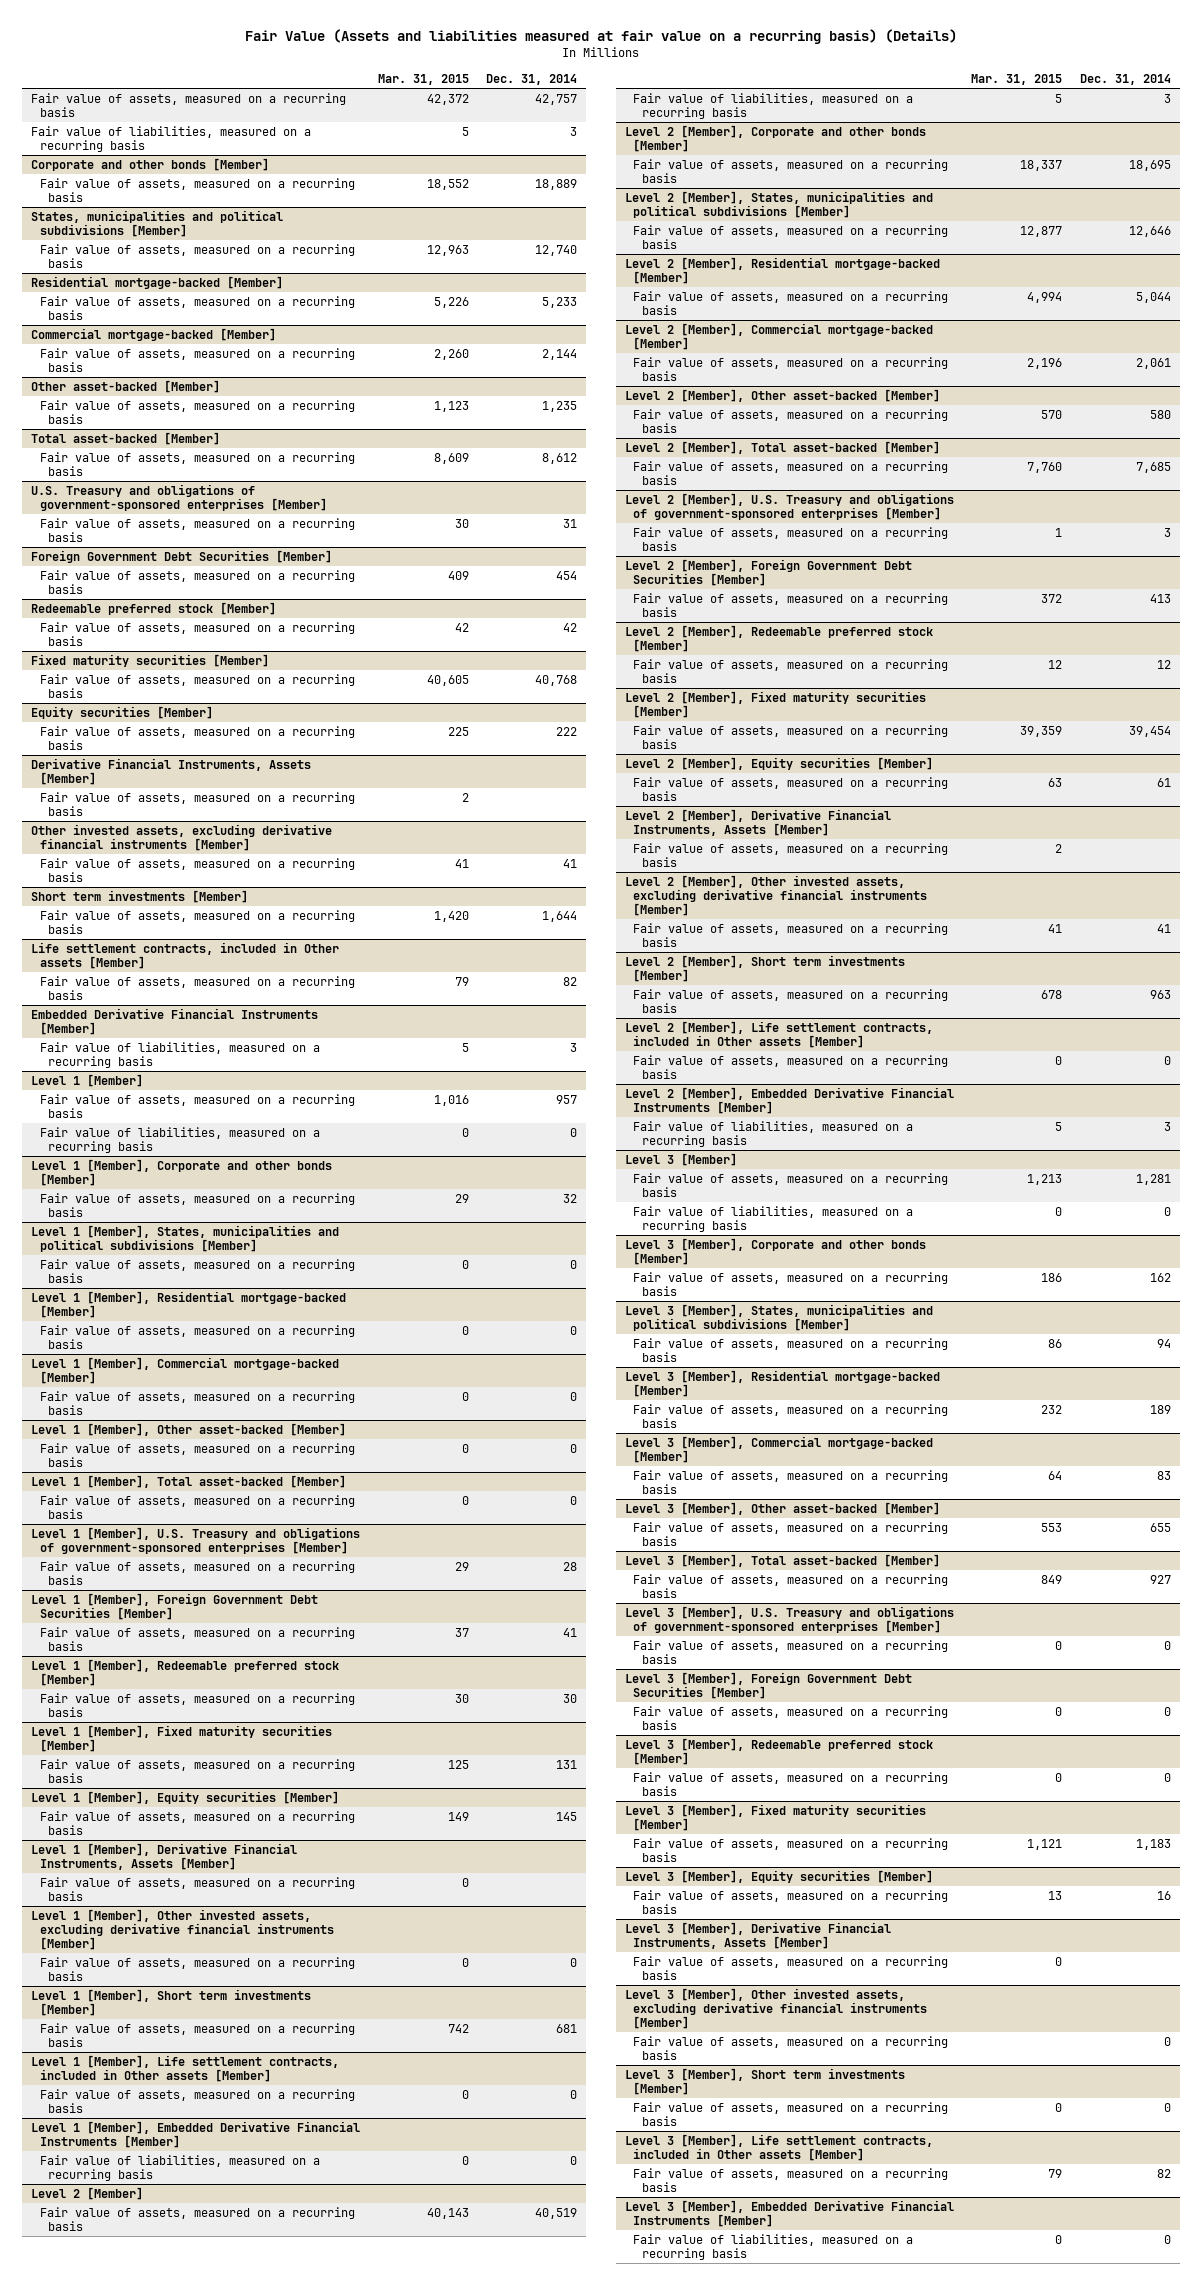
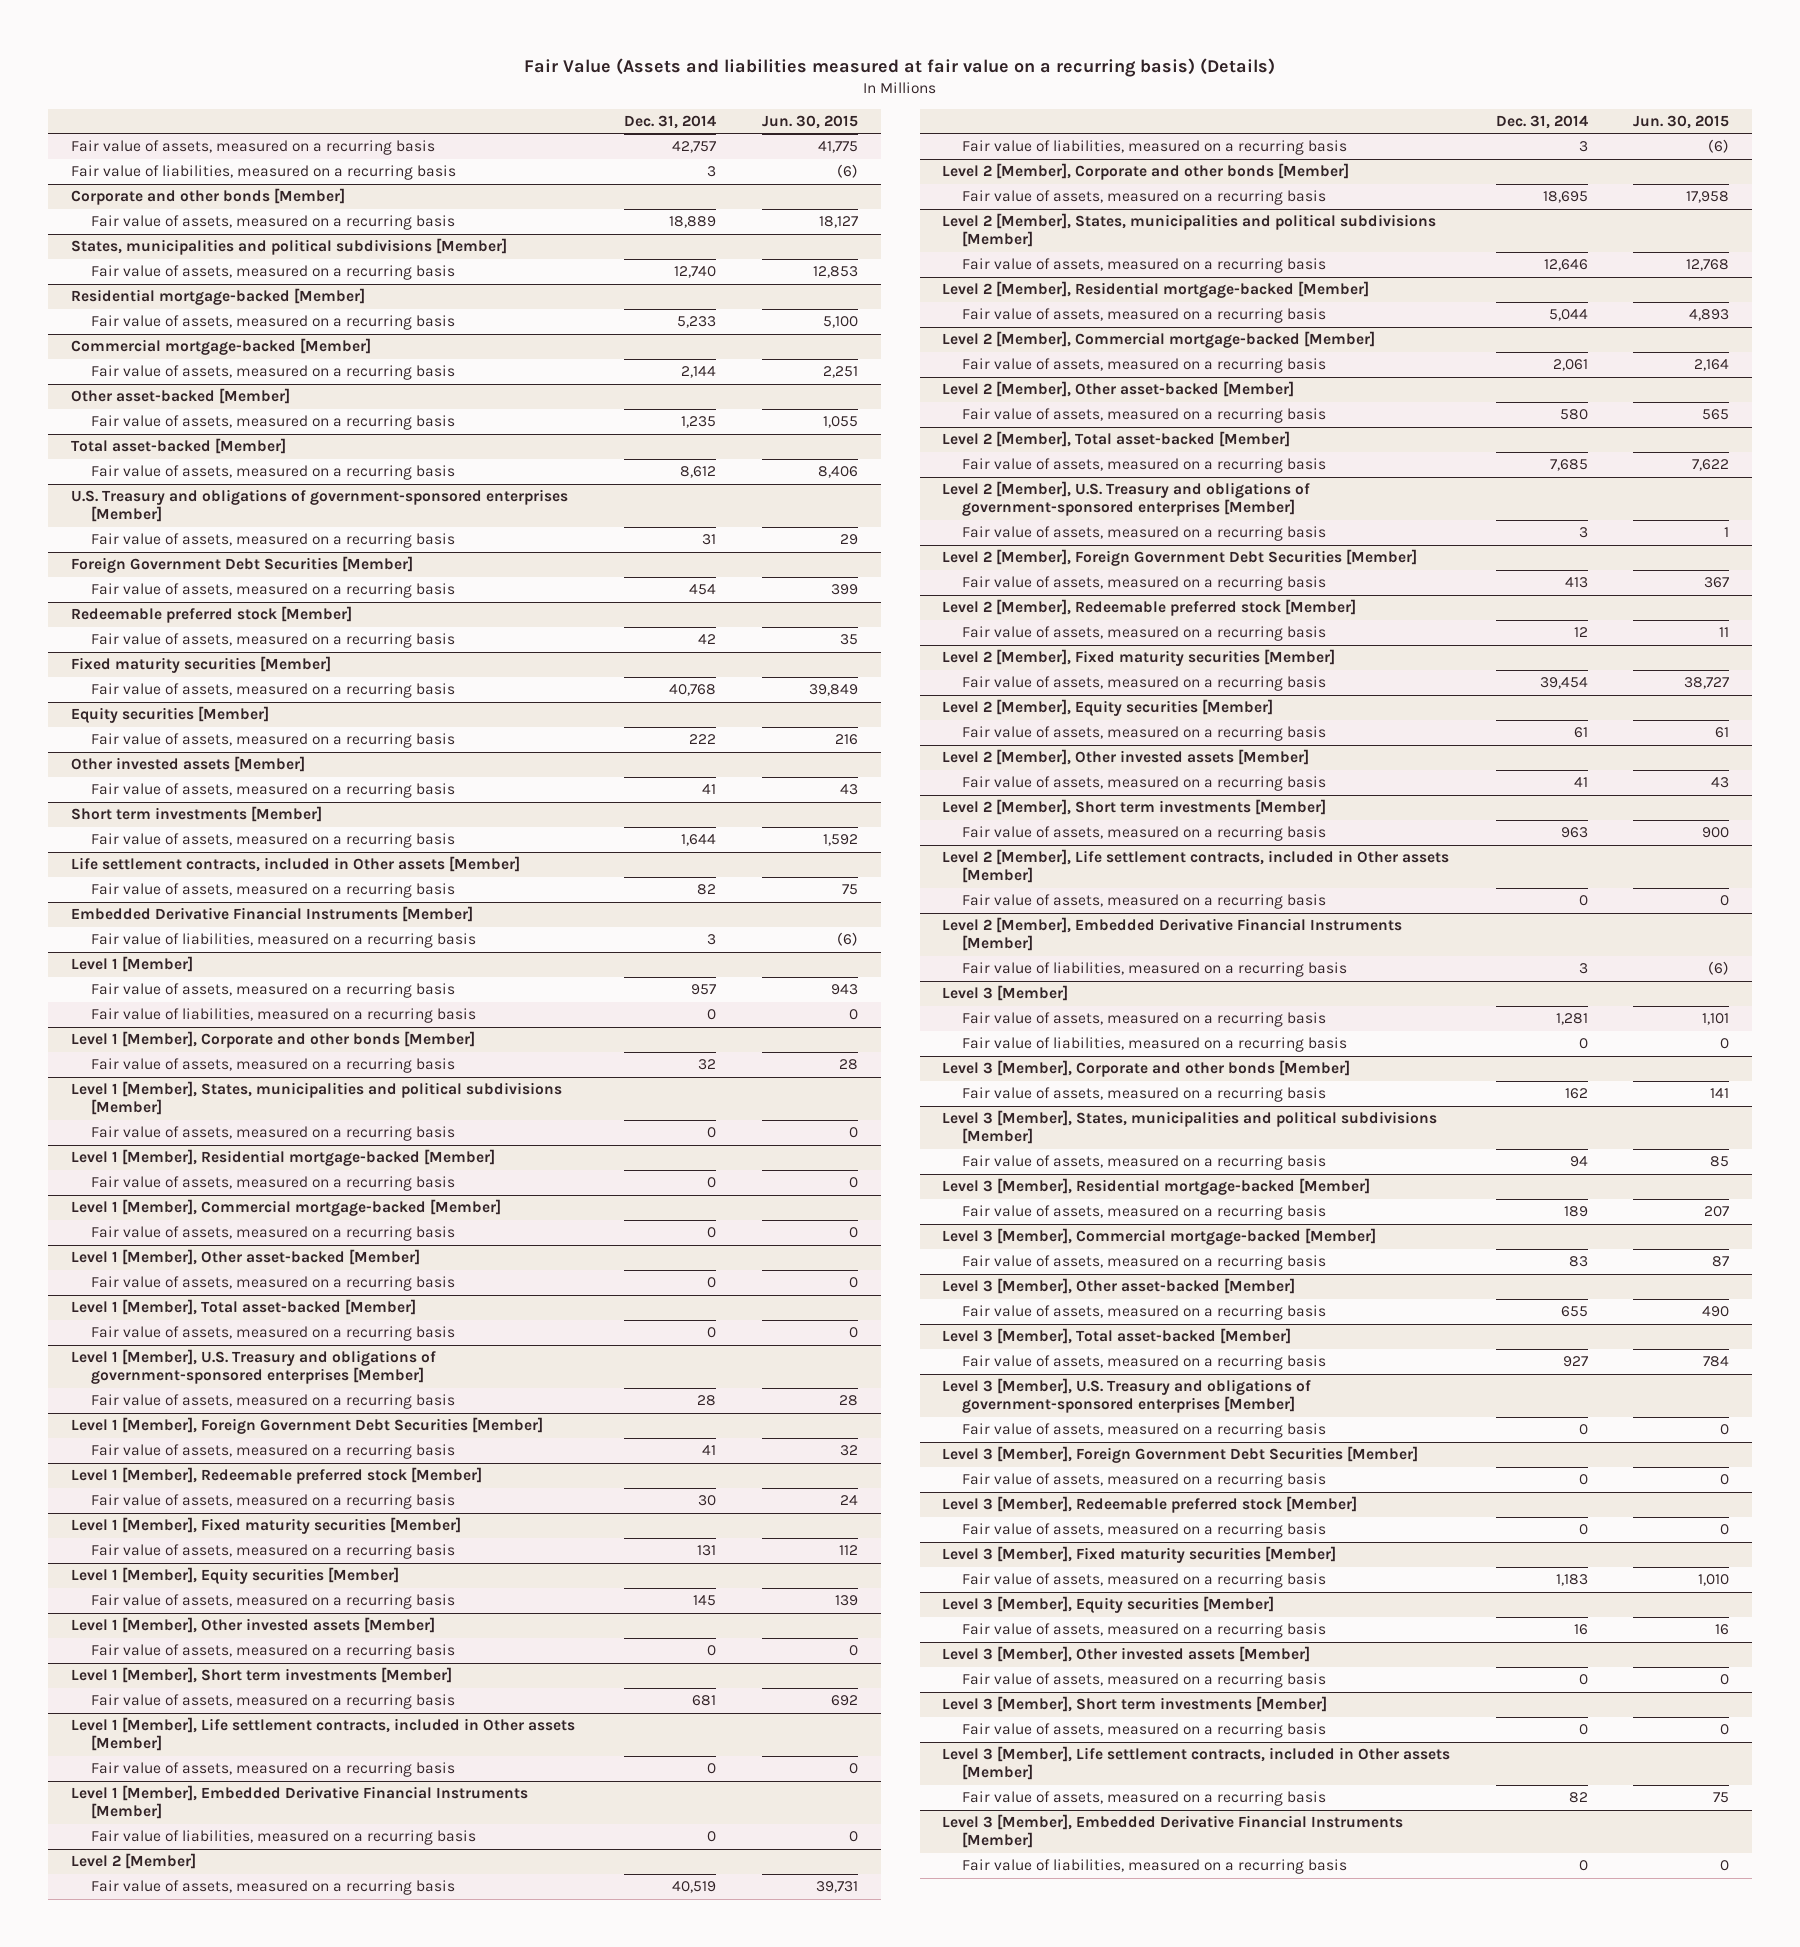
- | Mar. 31, 2015 | Dec. 31, 2014
+ | Dec. 31, 2014 | Jun. 30, 2015
- Derivative Financial Instruments, Assets [Member]
- Fair value of assets, measured on a recurring basis | 2 |
- Other invested assets, excluding derivative financial instruments [Member]
+ Other invested assets [Member]
- Level 1 [Member], Derivative Financial Instruments, Assets [Member]
- Fair value of assets, measured on a recurring basis | 0 |
- Level 1 [Member], Other invested assets, excluding derivative financial instruments [Member]
+ Level 1 [Member], Other invested assets [Member]
- Level 2 [Member], Derivative Financial Instruments, Assets [Member]
- Fair value of assets, measured on a recurring basis | 2 |
- Level 2 [Member], Other invested assets, excluding derivative financial instruments [Member]
+ Level 2 [Member], Other invested assets [Member]
- Level 3 [Member], Derivative Financial Instruments, Assets [Member]
- Fair value of assets, measured on a recurring basis | 0 |
- Level 3 [Member], Other invested assets, excluding derivative financial instruments [Member]
+ Level 3 [Member], Other invested assets [Member]

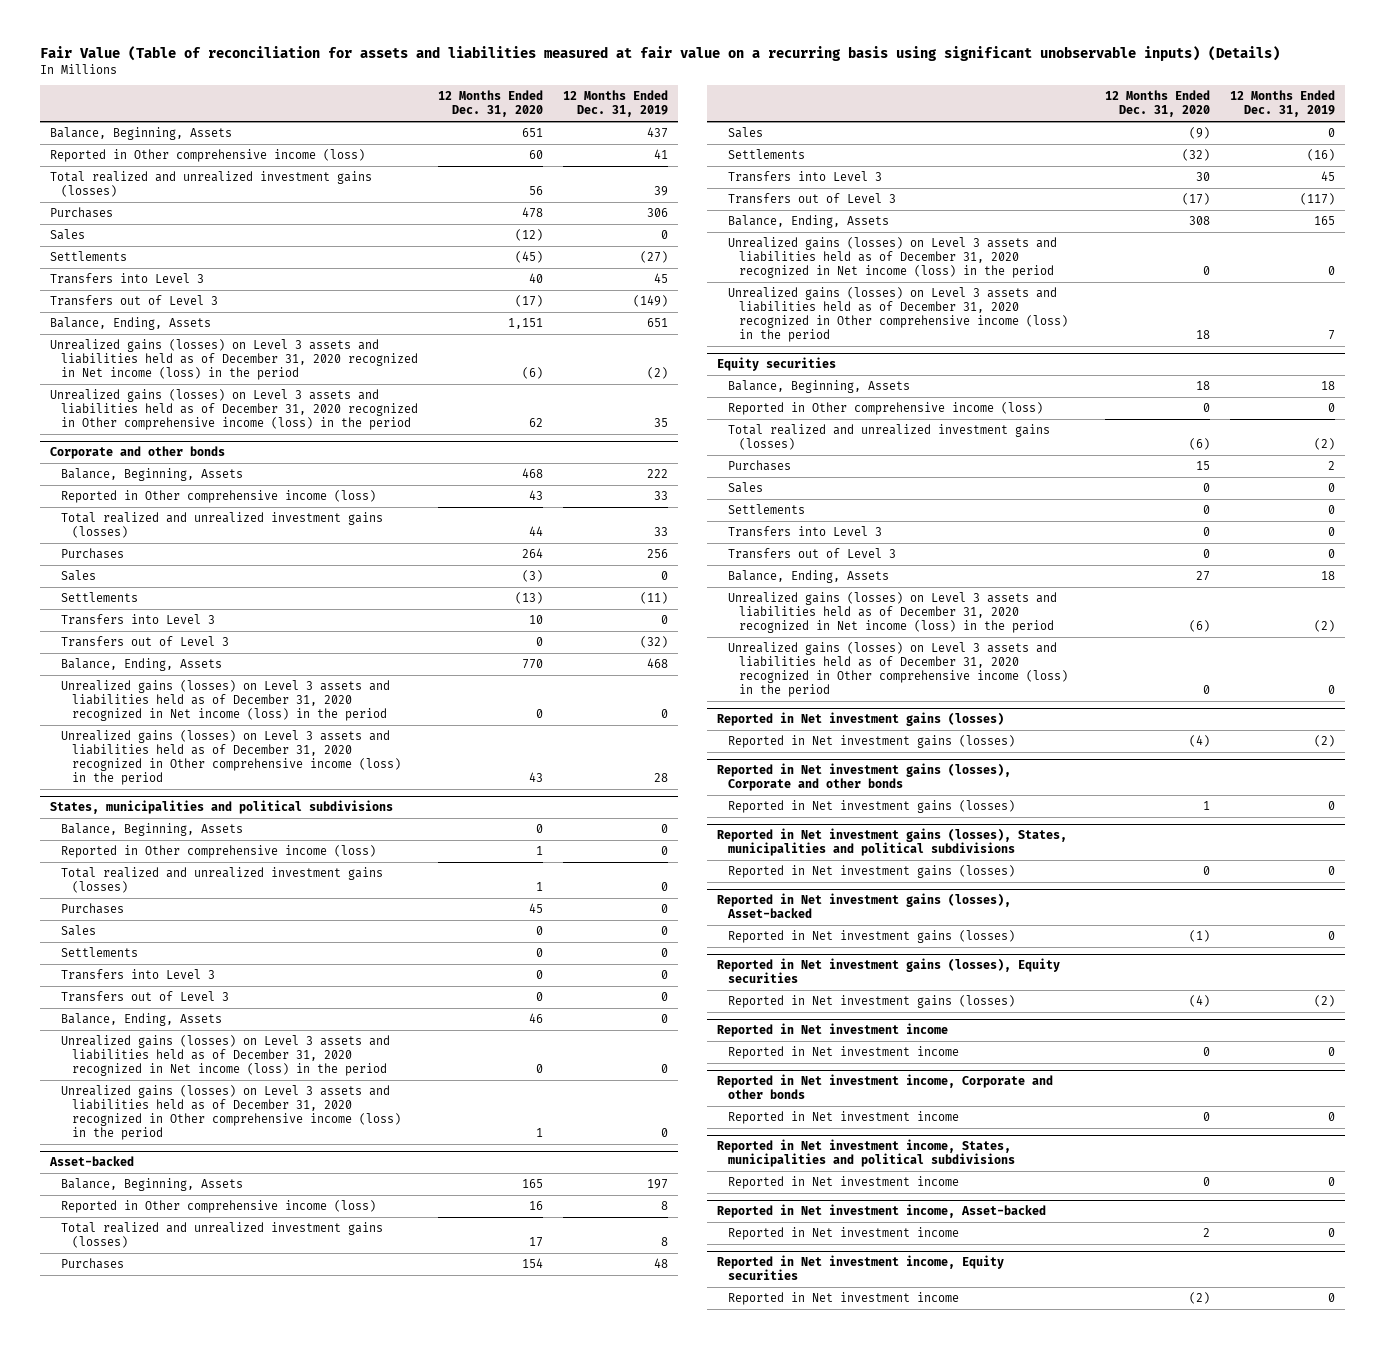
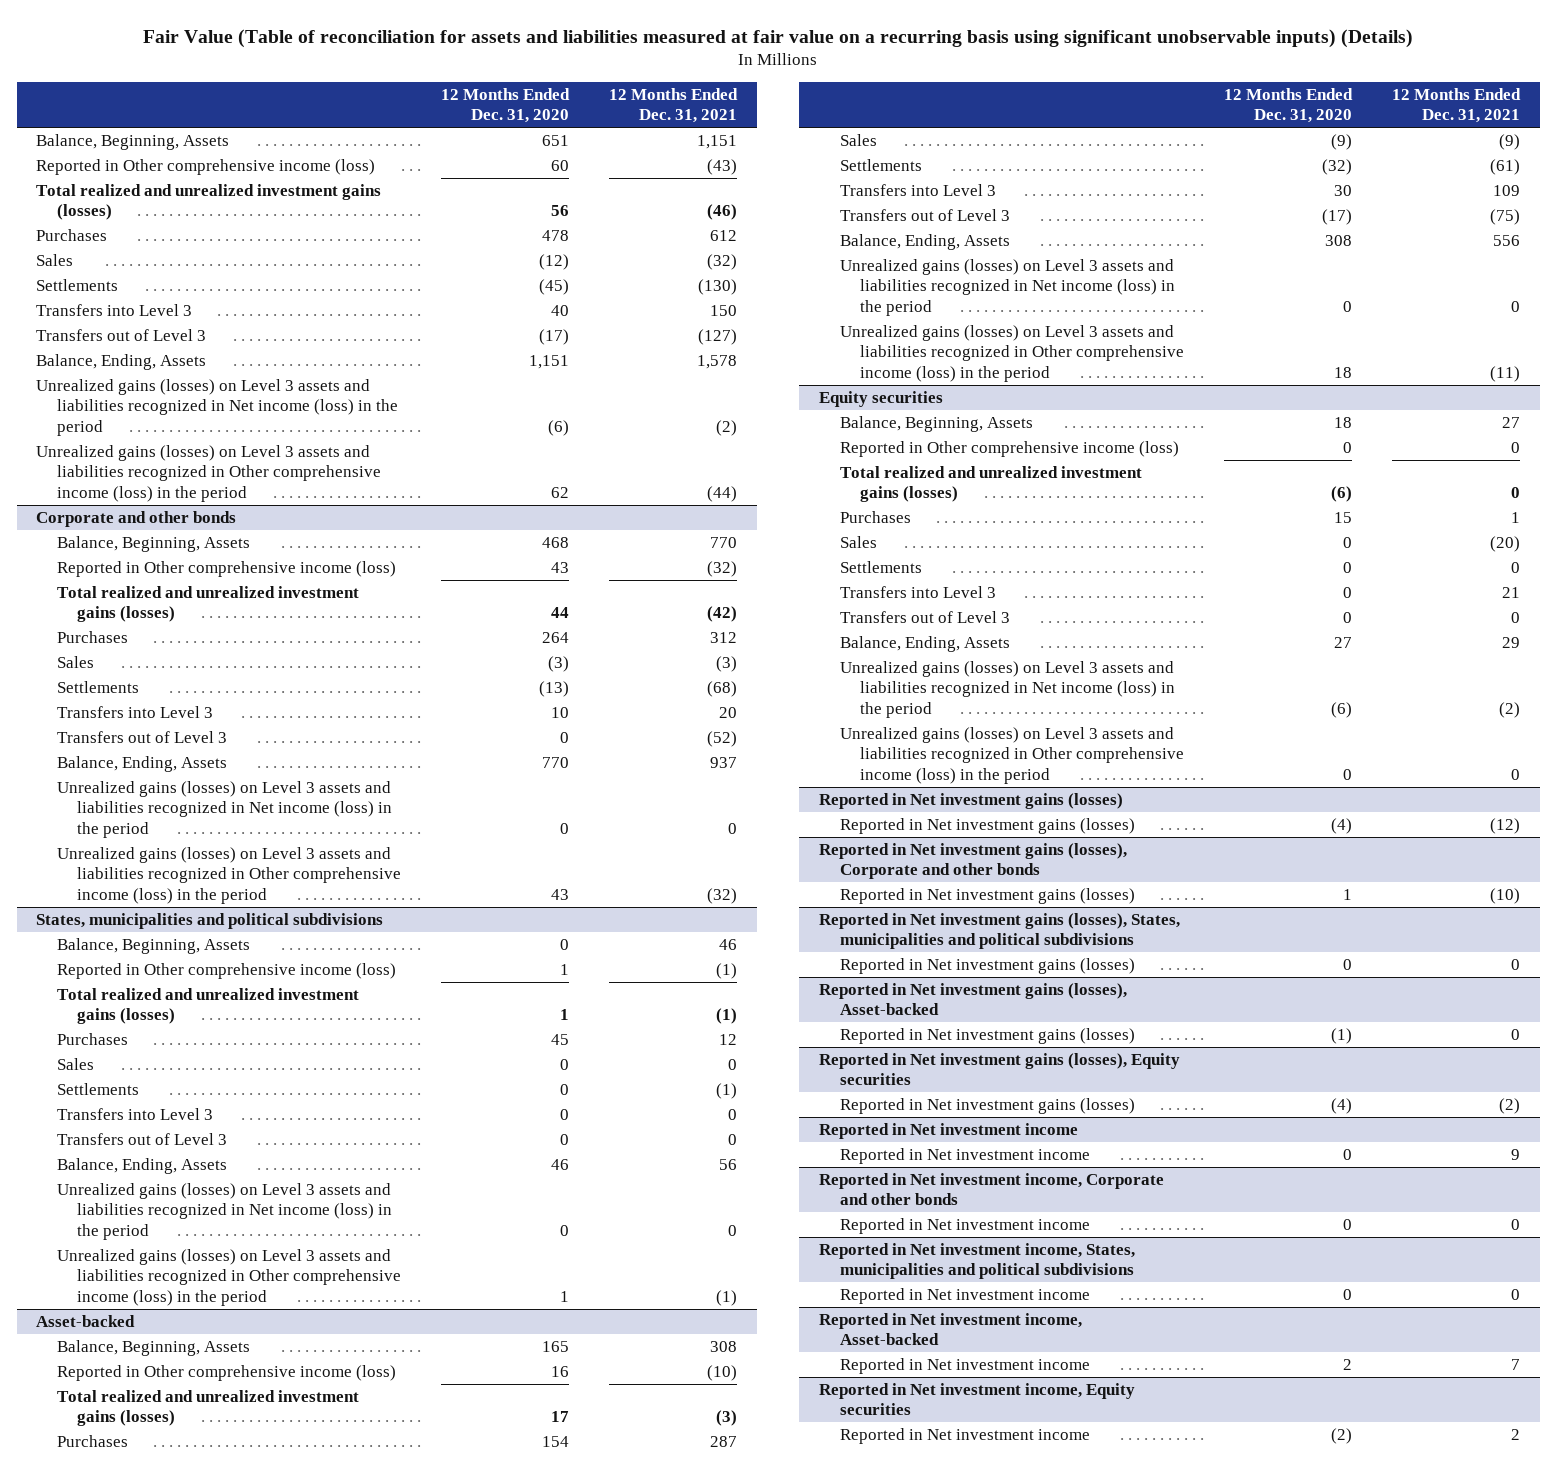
- | 12 Months Ended Dec. 31, 2020 | 12 Months Ended Dec. 31, 2019
+ | 12 Months Ended Dec. 31, 2020 | 12 Months Ended Dec. 31, 2021
- Unrealized gains (losses) on Level 3 assets and liabilities held as of December 31, 2020 recognized in Net income (loss) in the period | (6) | (2)
- Unrealized gains (losses) on Level 3 assets and liabilities held as of December 31, 2020 recognized in Other comprehensive income (loss) in the period | 62 | 35
+ Unrealized gains (losses) on Level 3 assets and liabilities recognized in Net income (loss) in the period | (6) | (2)
+ Unrealized gains (losses) on Level 3 assets and liabilities recognized in Other comprehensive income (loss) in the period | 62 | (44)
@ Corporate and other bonds
- Unrealized gains (losses) on Level 3 assets and liabilities held as of December 31, 2020 recognized in Net income (loss) in the period | 0 | 0
- Unrealized gains (losses) on Level 3 assets and liabilities held as of December 31, 2020 recognized in Other comprehensive income (loss) in the period | 43 | 28
+ Unrealized gains (losses) on Level 3 assets and liabilities recognized in Net income (loss) in the period | 0 | 0
+ Unrealized gains (losses) on Level 3 assets and liabilities recognized in Other comprehensive income (loss) in the period | 43 | (32)
@ States, municipalities and political subdivisions
- Unrealized gains (losses) on Level 3 assets and liabilities held as of December 31, 2020 recognized in Net income (loss) in the period | 0 | 0
- Unrealized gains (losses) on Level 3 assets and liabilities held as of December 31, 2020 recognized in Other comprehensive income (loss) in the period | 1 | 0
+ Unrealized gains (losses) on Level 3 assets and liabilities recognized in Net income (loss) in the period | 0 | 0
+ Unrealized gains (losses) on Level 3 assets and liabilities recognized in Other comprehensive income (loss) in the period | 1 | (1)
@ Asset-backed
- Unrealized gains (losses) on Level 3 assets and liabilities held as of December 31, 2020 recognized in Net income (loss) in the period | 0 | 0
- Unrealized gains (losses) on Level 3 assets and liabilities held as of December 31, 2020 recognized in Other comprehensive income (loss) in the period | 18 | 7
+ Unrealized gains (losses) on Level 3 assets and liabilities recognized in Net income (loss) in the period | 0 | 0
+ Unrealized gains (losses) on Level 3 assets and liabilities recognized in Other comprehensive income (loss) in the period | 18 | (11)
@ Equity securities
- Unrealized gains (losses) on Level 3 assets and liabilities held as of December 31, 2020 recognized in Net income (loss) in the period | (6) | (2)
- Unrealized gains (losses) on Level 3 assets and liabilities held as of December 31, 2020 recognized in Other comprehensive income (loss) in the period | 0 | 0
+ Unrealized gains (losses) on Level 3 assets and liabilities recognized in Net income (loss) in the period | (6) | (2)
+ Unrealized gains (losses) on Level 3 assets and liabilities recognized in Other comprehensive income (loss) in the period | 0 | 0

